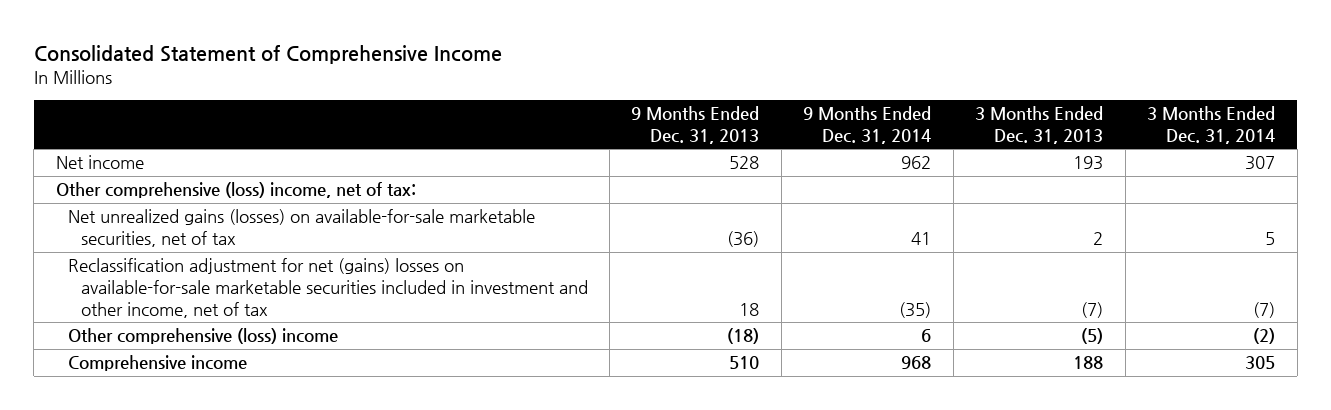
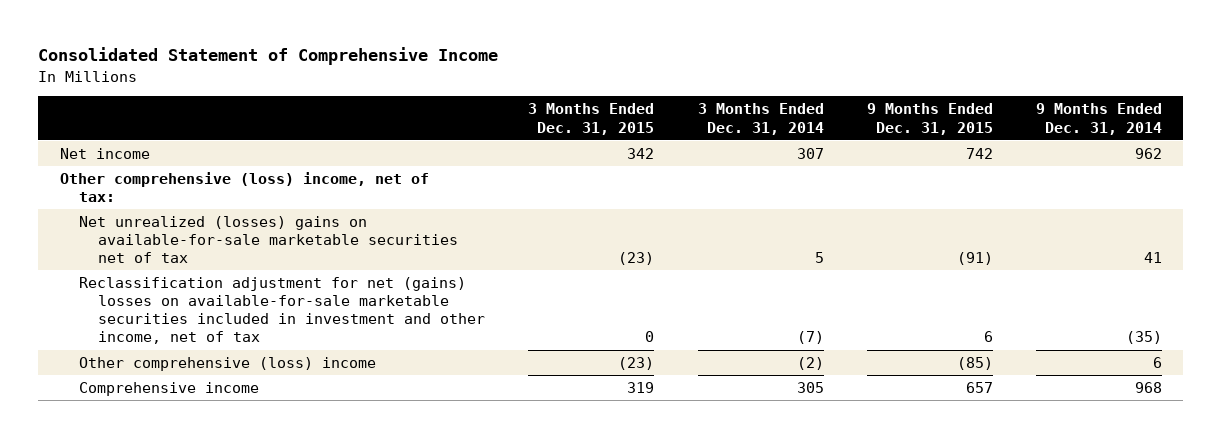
- | 9 Months Ended Dec. 31, 2013 | 9 Months Ended Dec. 31, 2014 | 3 Months Ended Dec. 31, 2013 | 3 Months Ended Dec. 31, 2014
+ | 3 Months Ended Dec. 31, 2015 | 3 Months Ended Dec. 31, 2014 | 9 Months Ended Dec. 31, 2015 | 9 Months Ended Dec. 31, 2014
- Net unrealized gains (losses) on available-for-sale marketable securities, net of tax | (36) | 41 | 2 | 5
+ Net unrealized (losses) gains on available-for-sale marketable securities net of tax | (23) | 5 | (91) | 41

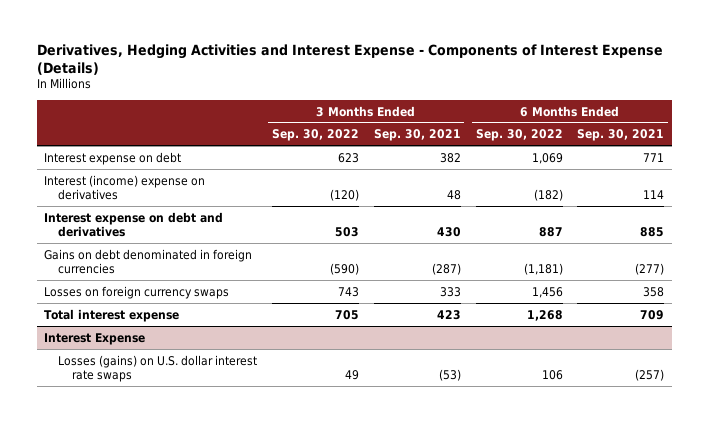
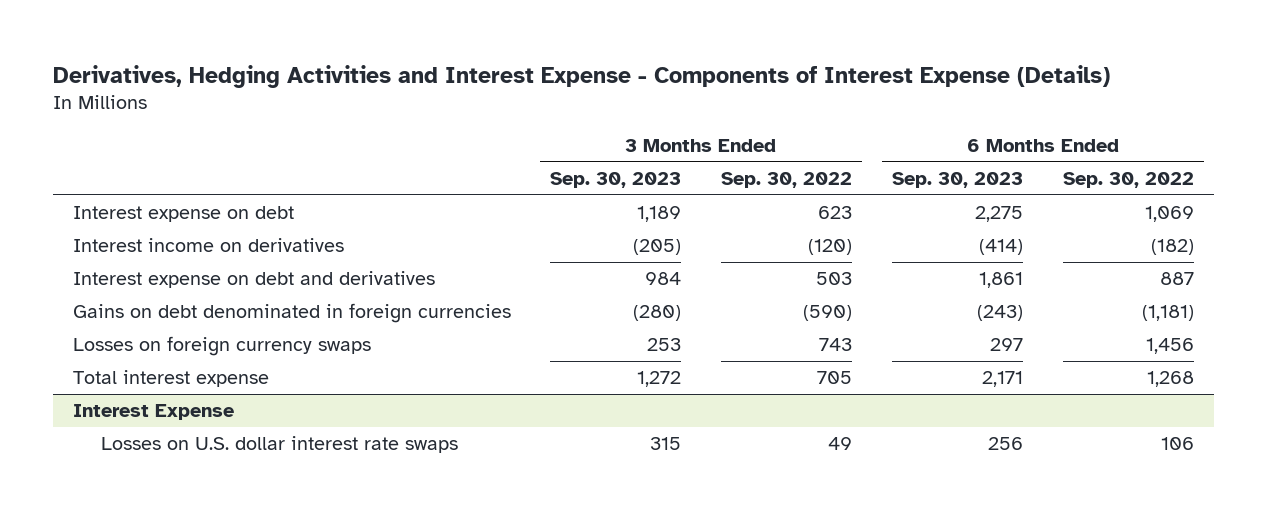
- | 3 Months Ended Sep. 30, 2022 | 3 Months Ended Sep. 30, 2021 | 6 Months Ended Sep. 30, 2022 | 6 Months Ended Sep. 30, 2021
+ | 3 Months Ended Sep. 30, 2023 | 3 Months Ended Sep. 30, 2022 | 6 Months Ended Sep. 30, 2023 | 6 Months Ended Sep. 30, 2022
- Interest (income) expense on derivatives | (120) | 48 | (182) | 114
+ Interest income on derivatives | (205) | (120) | (414) | (182)
@ Interest Expense
- Losses (gains) on U.S. dollar interest rate swaps | 49 | (53) | 106 | (257)
+ Losses on U.S. dollar interest rate swaps | 315 | 49 | 256 | 106

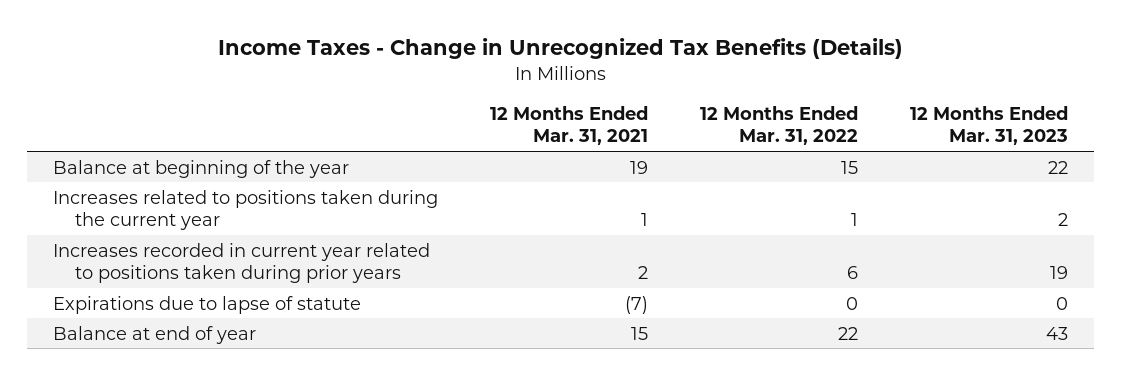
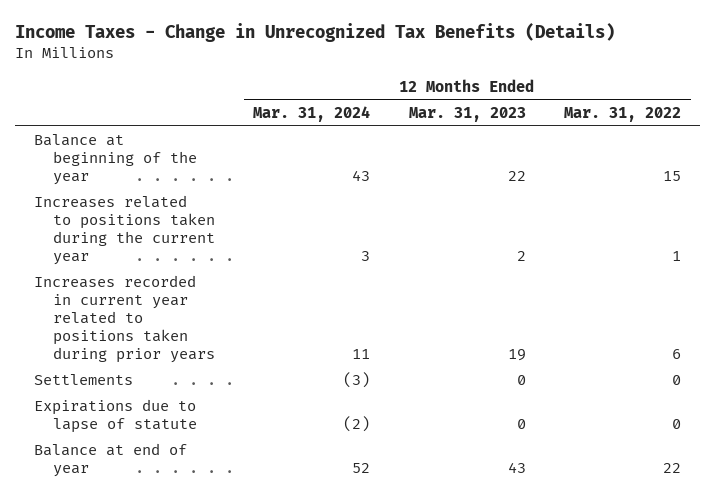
- | 12 Months Ended Mar. 31, 2021 | 12 Months Ended Mar. 31, 2022 | 12 Months Ended Mar. 31, 2023
+ | 12 Months Ended Mar. 31, 2024 | 12 Months Ended Mar. 31, 2023 | 12 Months Ended Mar. 31, 2022
+ Settlements | (3) | 0 | 0

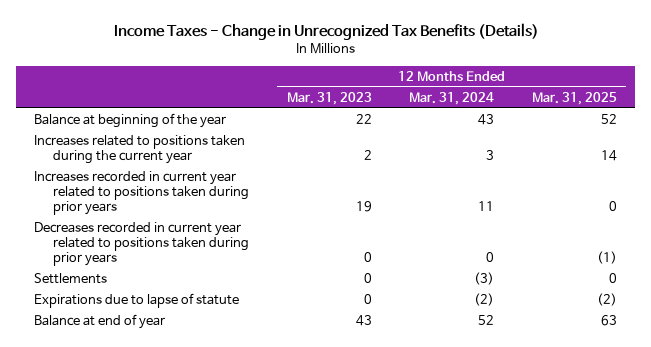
- | 12 Months Ended Mar. 31, 2024 | 12 Months Ended Mar. 31, 2023 | 12 Months Ended Mar. 31, 2022
+ | 12 Months Ended Mar. 31, 2023 | 12 Months Ended Mar. 31, 2024 | 12 Months Ended Mar. 31, 2025
+ Decreases recorded in current year related to positions taken during prior years | 0 | 0 | (1)

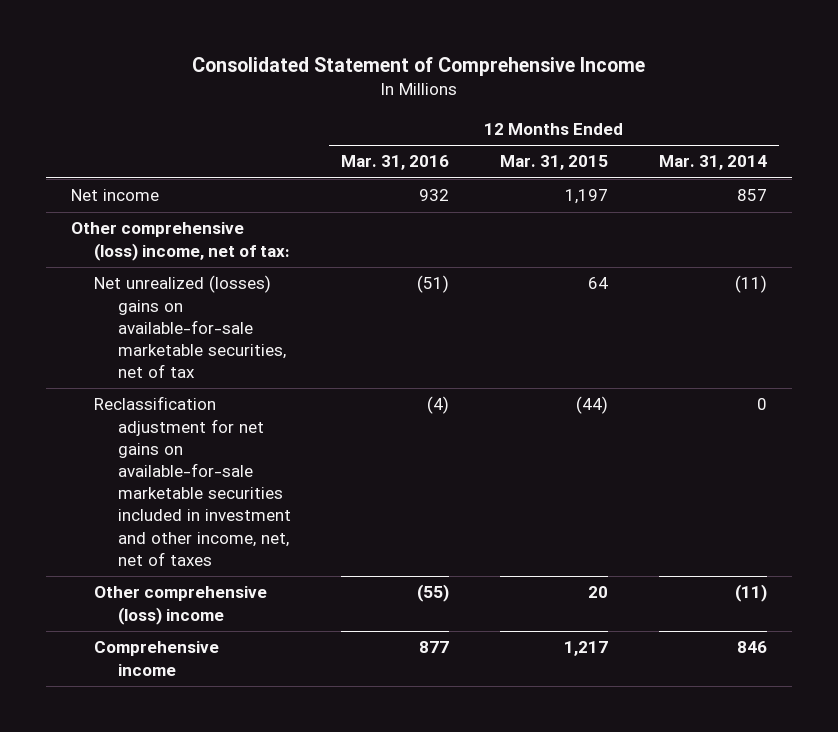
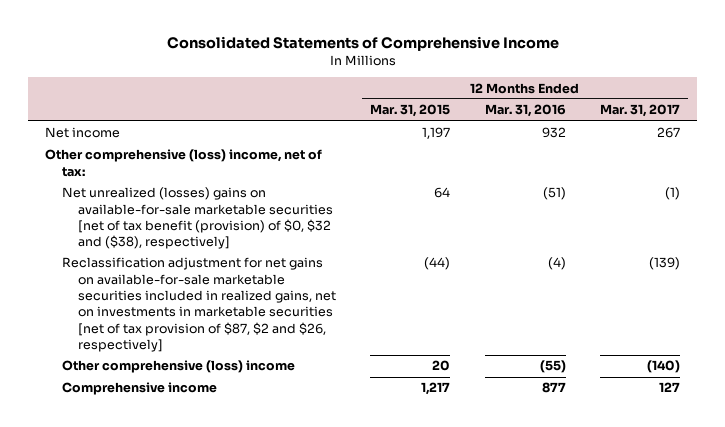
- Consolidated Statement of Comprehensive Income
+ Consolidated Statements of Comprehensive Income
- | 12 Months Ended Mar. 31, 2016 | 12 Months Ended Mar. 31, 2015 | 12 Months Ended Mar. 31, 2014
+ | 12 Months Ended Mar. 31, 2015 | 12 Months Ended Mar. 31, 2016 | 12 Months Ended Mar. 31, 2017
- Net unrealized (losses) gains on available-for-sale marketable securities, net of tax | (51) | 64 | (11)
- Reclassification adjustment for net gains on available-for-sale marketable securities included in investment and other income, net, net of taxes | (4) | (44) | 0
+ Net unrealized (losses) gains on available-for-sale marketable securities [net of tax benefit (provision) of $0, $32 and ($38), respectively] | 64 | (51) | (1)
+ Reclassification adjustment for net gains on available-for-sale marketable securities included in realized gains, net on investments in marketable securities [net of tax provision of $87, $2 and $26, respectively] | (44) | (4) | (139)

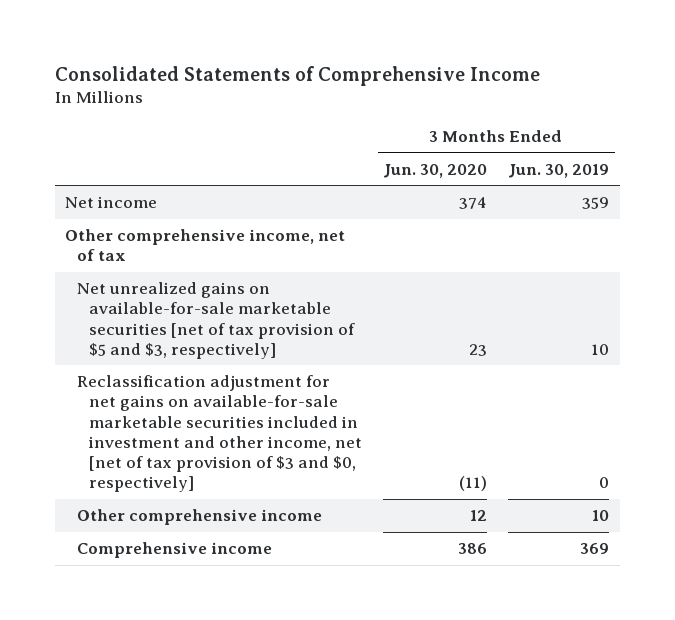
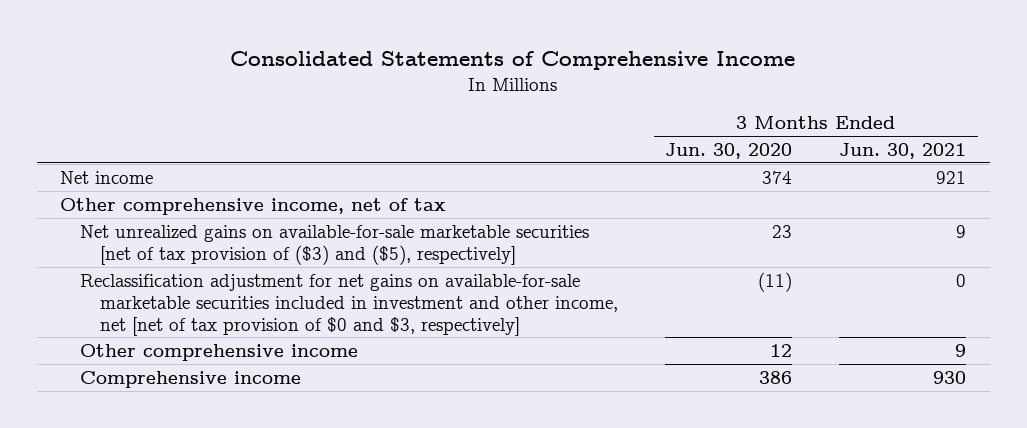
- | 3 Months Ended Jun. 30, 2020 | 3 Months Ended Jun. 30, 2019
+ | 3 Months Ended Jun. 30, 2020 | 3 Months Ended Jun. 30, 2021
- Net unrealized gains on available-for-sale marketable securities [net of tax provision of $5 and $3, respectively] | 23 | 10
- Reclassification adjustment for net gains on available-for-sale marketable securities included in investment and other income, net [net of tax provision of $3 and $0, respectively] | (11) | 0
+ Net unrealized gains on available-for-sale marketable securities [net of tax provision of ($3) and ($5), respectively] | 23 | 9
+ Reclassification adjustment for net gains on available-for-sale marketable securities included in investment and other income, net [net of tax provision of $0 and $3, respectively] | (11) | 0

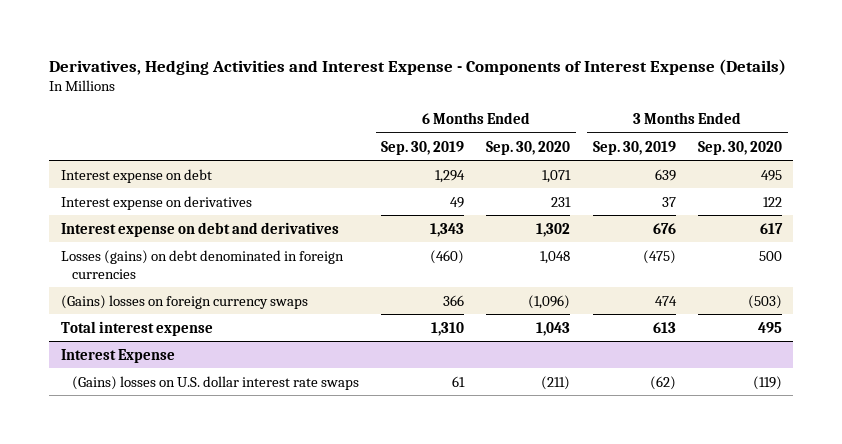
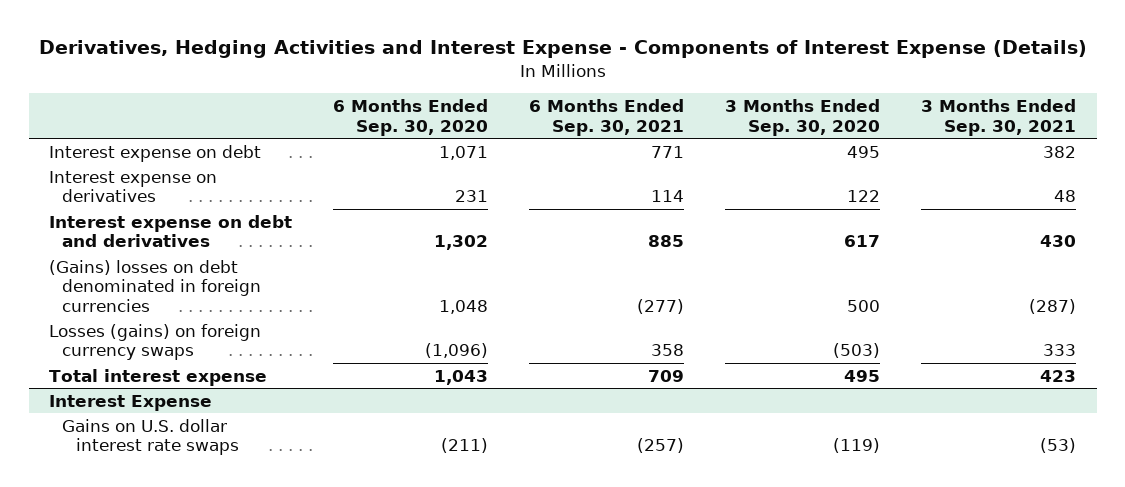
- | 6 Months Ended Sep. 30, 2019 | 6 Months Ended Sep. 30, 2020 | 3 Months Ended Sep. 30, 2019 | 3 Months Ended Sep. 30, 2020
+ | 6 Months Ended Sep. 30, 2020 | 6 Months Ended Sep. 30, 2021 | 3 Months Ended Sep. 30, 2020 | 3 Months Ended Sep. 30, 2021
- Losses (gains) on debt denominated in foreign currencies | (460) | 1,048 | (475) | 500
- (Gains) losses on foreign currency swaps | 366 | (1,096) | 474 | (503)
+ (Gains) losses on debt denominated in foreign currencies | 1,048 | (277) | 500 | (287)
+ Losses (gains) on foreign currency swaps | (1,096) | 358 | (503) | 333
@ Interest Expense
- (Gains) losses on U.S. dollar interest rate swaps | 61 | (211) | (62) | (119)
+ Gains on U.S. dollar interest rate swaps | (211) | (257) | (119) | (53)

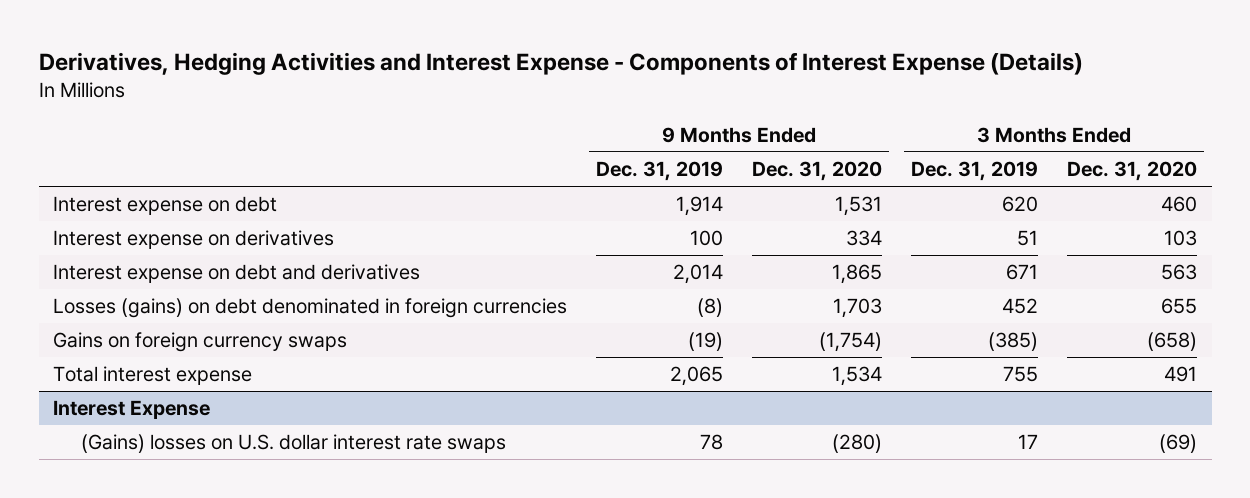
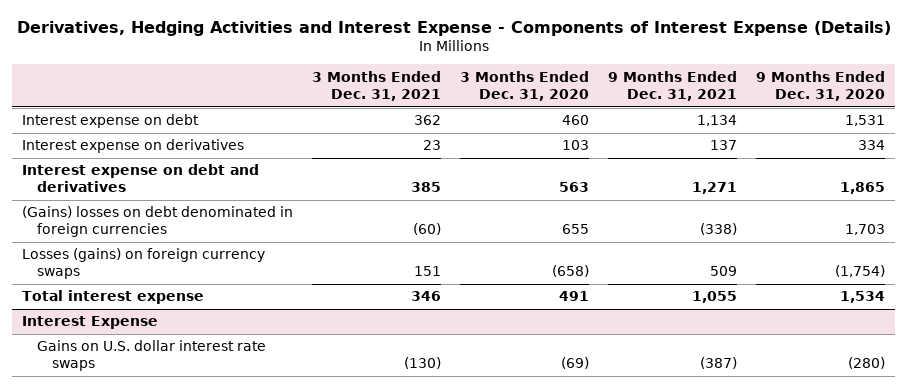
- | 9 Months Ended Dec. 31, 2019 | 9 Months Ended Dec. 31, 2020 | 3 Months Ended Dec. 31, 2019 | 3 Months Ended Dec. 31, 2020
+ | 3 Months Ended Dec. 31, 2021 | 3 Months Ended Dec. 31, 2020 | 9 Months Ended Dec. 31, 2021 | 9 Months Ended Dec. 31, 2020
- Losses (gains) on debt denominated in foreign currencies | (8) | 1,703 | 452 | 655
- Gains on foreign currency swaps | (19) | (1,754) | (385) | (658)
+ (Gains) losses on debt denominated in foreign currencies | (60) | 655 | (338) | 1,703
+ Losses (gains) on foreign currency swaps | 151 | (658) | 509 | (1,754)
@ Interest Expense
- (Gains) losses on U.S. dollar interest rate swaps | 78 | (280) | 17 | (69)
+ Gains on U.S. dollar interest rate swaps | (130) | (69) | (387) | (280)

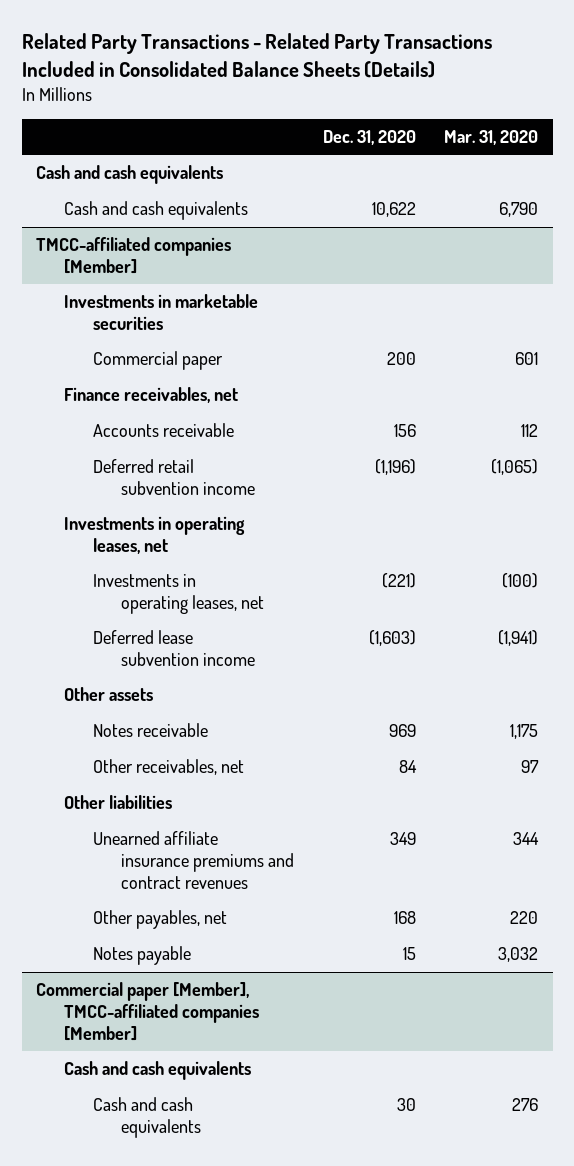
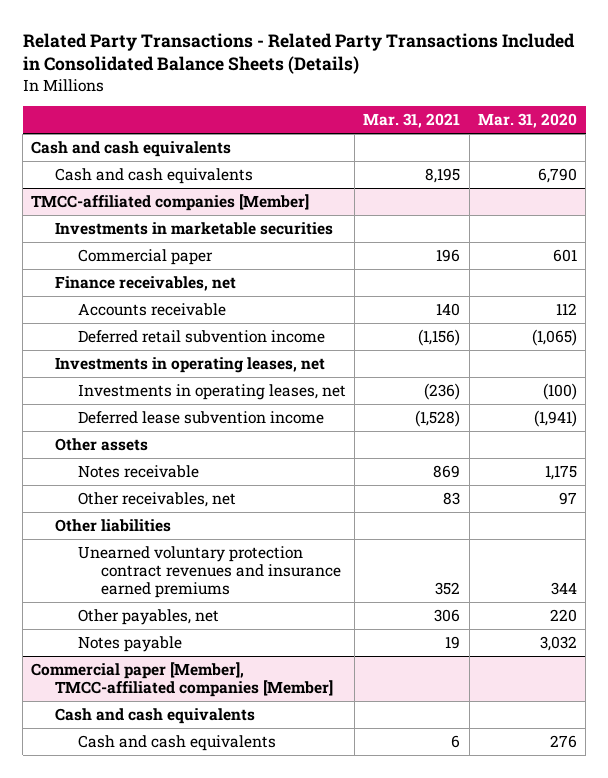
- | Dec. 31, 2020 | Mar. 31, 2020
+ | Mar. 31, 2021 | Mar. 31, 2020
@ TMCC-affiliated companies [Member]
- Unearned affiliate insurance premiums and contract revenues | 349 | 344
+ Unearned voluntary protection contract revenues and insurance earned premiums | 352 | 344

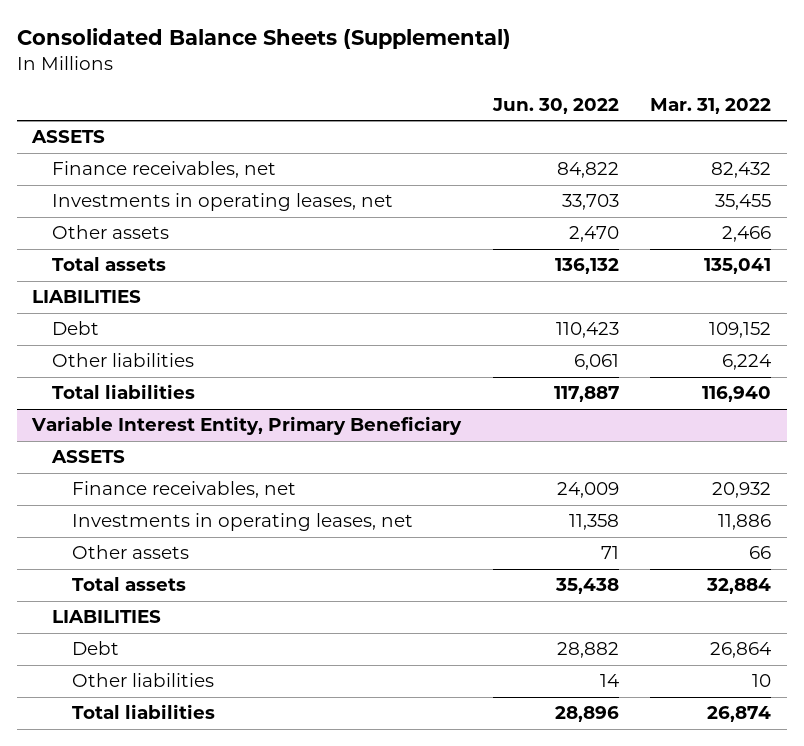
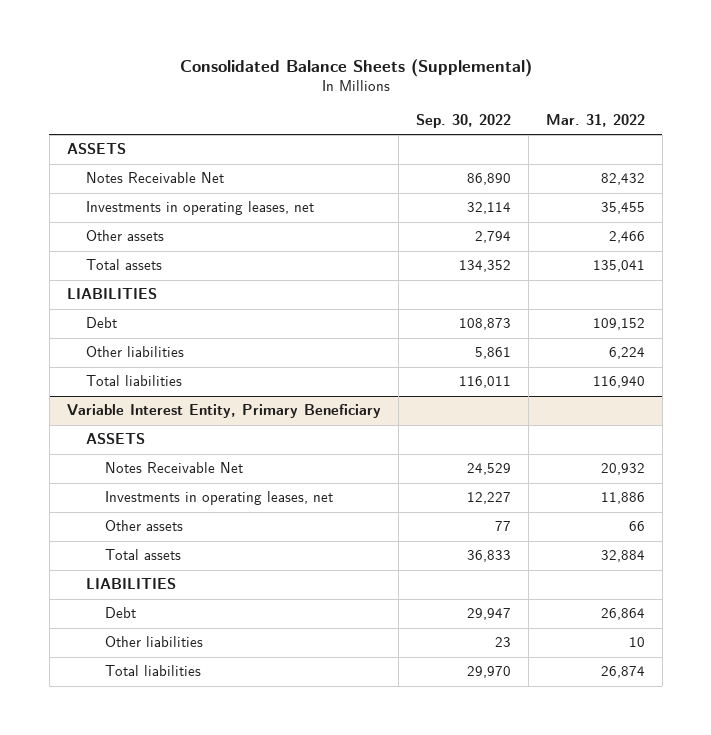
- | Jun. 30, 2022 | Mar. 31, 2022
+ | Sep. 30, 2022 | Mar. 31, 2022
- Finance receivables, net | 84,822 | 82,432
+ Notes Receivable Net | 86,890 | 82,432
@ Variable Interest Entity, Primary Beneficiary
- Finance receivables, net | 24,009 | 20,932
+ Notes Receivable Net | 24,529 | 20,932

